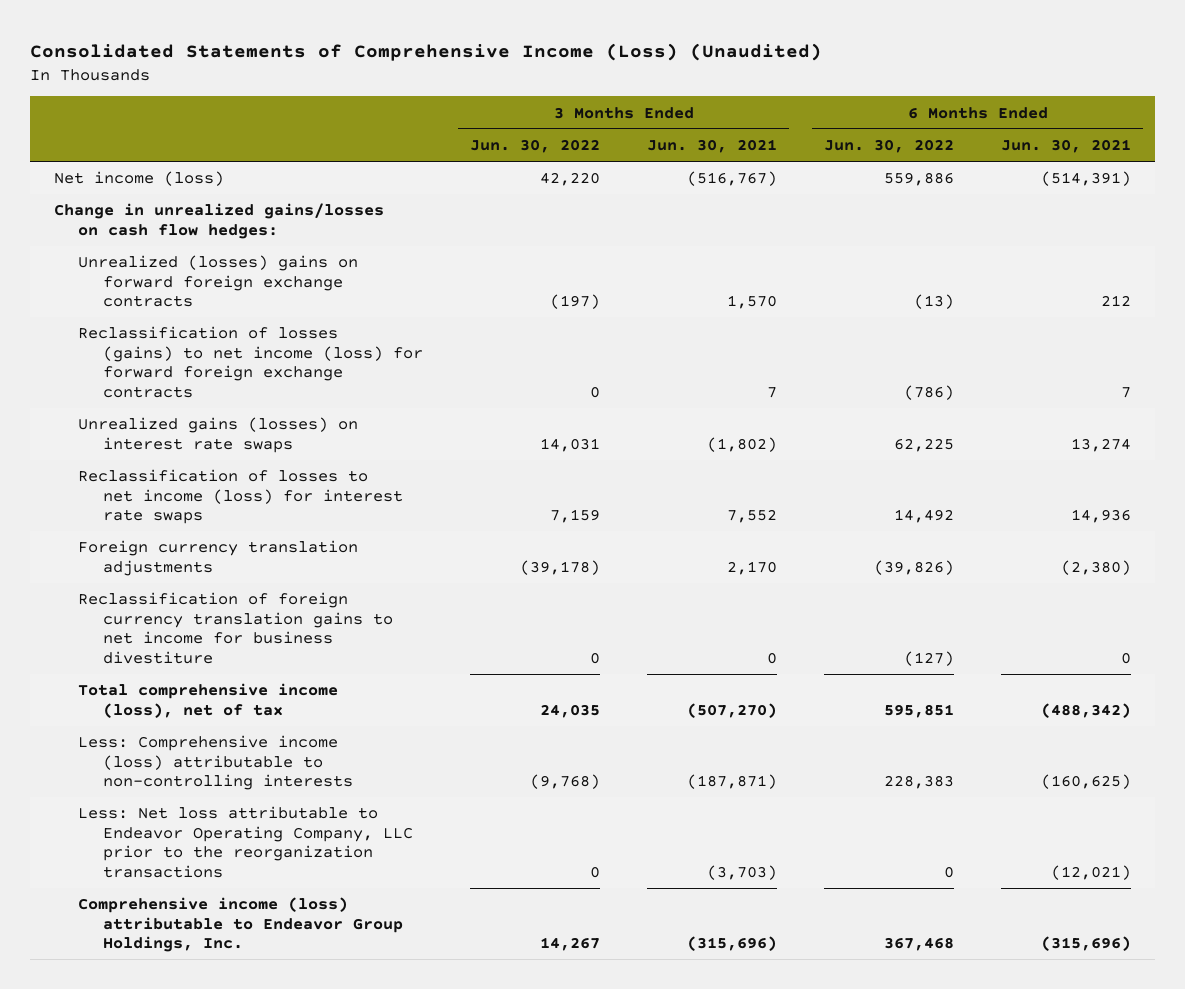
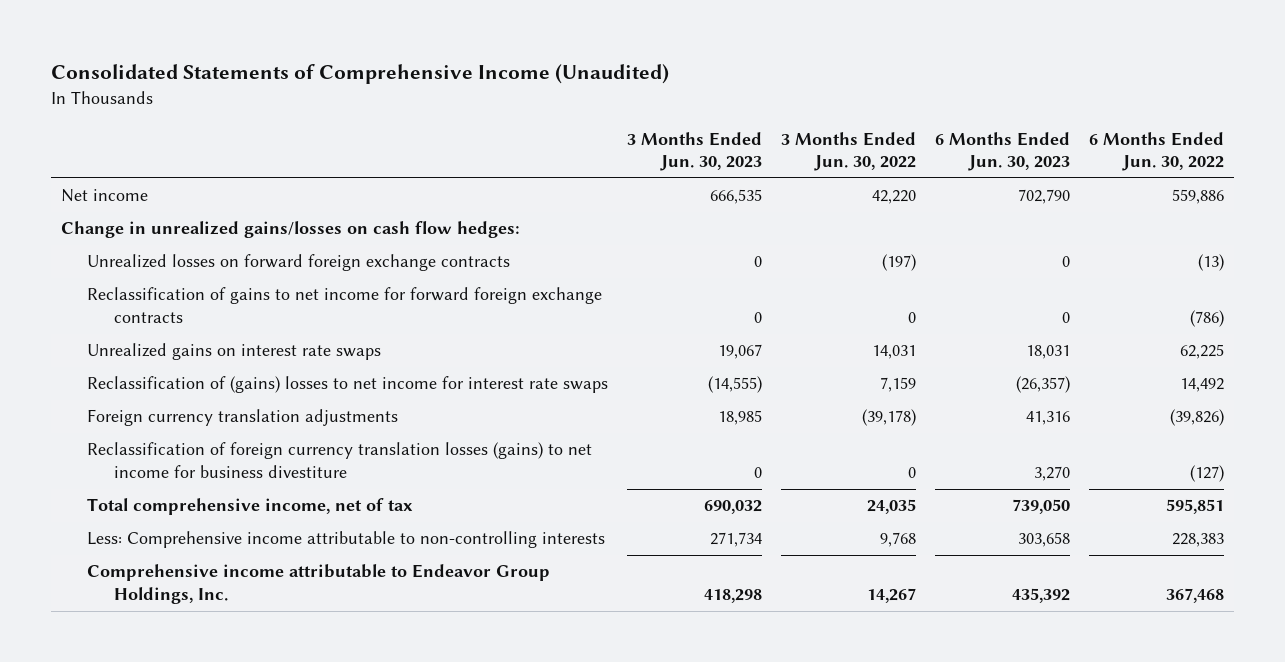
- Consolidated Statements of Comprehensive Income (Loss) (Unaudited)
+ Consolidated Statements of Comprehensive Income (Unaudited)
- | 3 Months Ended Jun. 30, 2022 | 3 Months Ended Jun. 30, 2021 | 6 Months Ended Jun. 30, 2022 | 6 Months Ended Jun. 30, 2021
+ | 3 Months Ended Jun. 30, 2023 | 3 Months Ended Jun. 30, 2022 | 6 Months Ended Jun. 30, 2023 | 6 Months Ended Jun. 30, 2022
- Net income (loss) | 42,220 | (516,767) | 559,886 | (514,391)
+ Net income | 666,535 | 42,220 | 702,790 | 559,886
- Unrealized (losses) gains on forward foreign exchange contracts | (197) | 1,570 | (13) | 212
- Reclassification of losses (gains) to net income (loss) for forward foreign exchange contracts | 0 | 7 | (786) | 7
- Unrealized gains (losses) on interest rate swaps | 14,031 | (1,802) | 62,225 | 13,274
- Reclassification of losses to net income (loss) for interest rate swaps | 7,159 | 7,552 | 14,492 | 14,936
+ Unrealized losses on forward foreign exchange contracts | 0 | (197) | 0 | (13)
+ Reclassification of gains to net income for forward foreign exchange contracts | 0 | 0 | 0 | (786)
+ Unrealized gains on interest rate swaps | 19,067 | 14,031 | 18,031 | 62,225
+ Reclassification of (gains) losses to net income for interest rate swaps | (14,555) | 7,159 | (26,357) | 14,492
- Reclassification of foreign currency translation gains to net income for business divestiture | 0 | 0 | (127) | 0
- Total comprehensive income (loss), net of tax | 24,035 | (507,270) | 595,851 | (488,342)
- Less: Comprehensive income (loss) attributable to non-controlling interests | (9,768) | (187,871) | 228,383 | (160,625)
- Less: Net loss attributable to Endeavor Operating Company, LLC prior to the reorganization transactions | 0 | (3,703) | 0 | (12,021)
- Comprehensive income (loss) attributable to Endeavor Group Holdings, Inc. | 14,267 | (315,696) | 367,468 | (315,696)
+ Reclassification of foreign currency translation losses (gains) to net income for business divestiture | 0 | 0 | 3,270 | (127)
+ Total comprehensive income, net of tax | 690,032 | 24,035 | 739,050 | 595,851
+ Less: Comprehensive income attributable to non-controlling interests | 271,734 | 9,768 | 303,658 | 228,383
+ Comprehensive income attributable to Endeavor Group Holdings, Inc. | 418,298 | 14,267 | 435,392 | 367,468

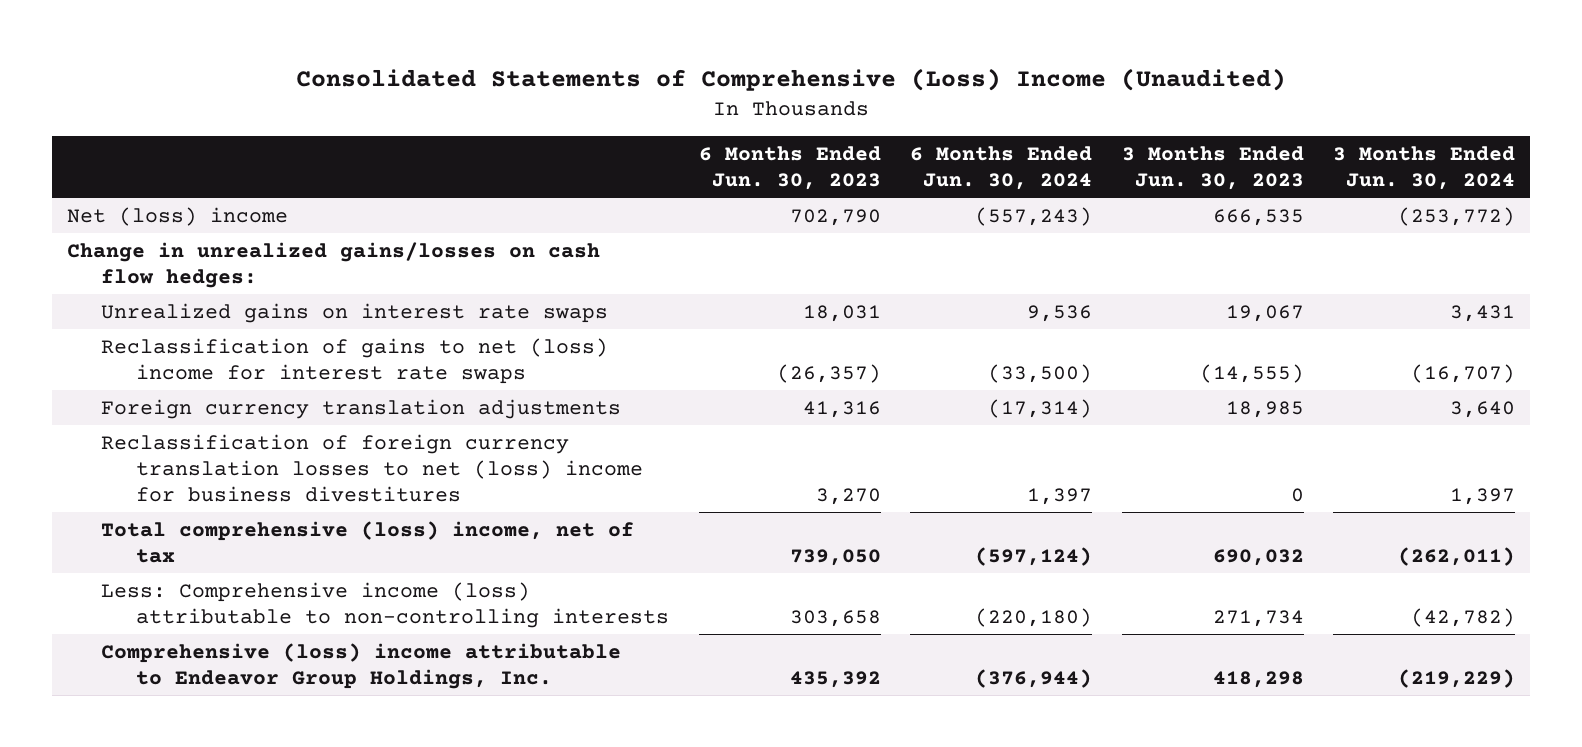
- Consolidated Statements of Comprehensive Income (Unaudited)
+ Consolidated Statements of Comprehensive (Loss) Income (Unaudited)
- | 3 Months Ended Jun. 30, 2023 | 3 Months Ended Jun. 30, 2022 | 6 Months Ended Jun. 30, 2023 | 6 Months Ended Jun. 30, 2022
+ | 6 Months Ended Jun. 30, 2023 | 6 Months Ended Jun. 30, 2024 | 3 Months Ended Jun. 30, 2023 | 3 Months Ended Jun. 30, 2024
- Net income | 666,535 | 42,220 | 702,790 | 559,886
+ Net (loss) income | 702,790 | (557,243) | 666,535 | (253,772)
- Unrealized losses on forward foreign exchange contracts | 0 | (197) | 0 | (13)
- Reclassification of gains to net income for forward foreign exchange contracts | 0 | 0 | 0 | (786)
- Reclassification of (gains) losses to net income for interest rate swaps | (14,555) | 7,159 | (26,357) | 14,492
+ Reclassification of gains to net (loss) income for interest rate swaps | (26,357) | (33,500) | (14,555) | (16,707)
- Reclassification of foreign currency translation losses (gains) to net income for business divestiture | 0 | 0 | 3,270 | (127)
- Total comprehensive income, net of tax | 690,032 | 24,035 | 739,050 | 595,851
- Less: Comprehensive income attributable to non-controlling interests | 271,734 | 9,768 | 303,658 | 228,383
- Comprehensive income attributable to Endeavor Group Holdings, Inc. | 418,298 | 14,267 | 435,392 | 367,468
+ Reclassification of foreign currency translation losses to net (loss) income for business divestitures | 3,270 | 1,397 | 0 | 1,397
+ Total comprehensive (loss) income, net of tax | 739,050 | (597,124) | 690,032 | (262,011)
+ Less: Comprehensive income (loss) attributable to non-controlling interests | 303,658 | (220,180) | 271,734 | (42,782)
+ Comprehensive (loss) income attributable to Endeavor Group Holdings, Inc. | 435,392 | (376,944) | 418,298 | (219,229)

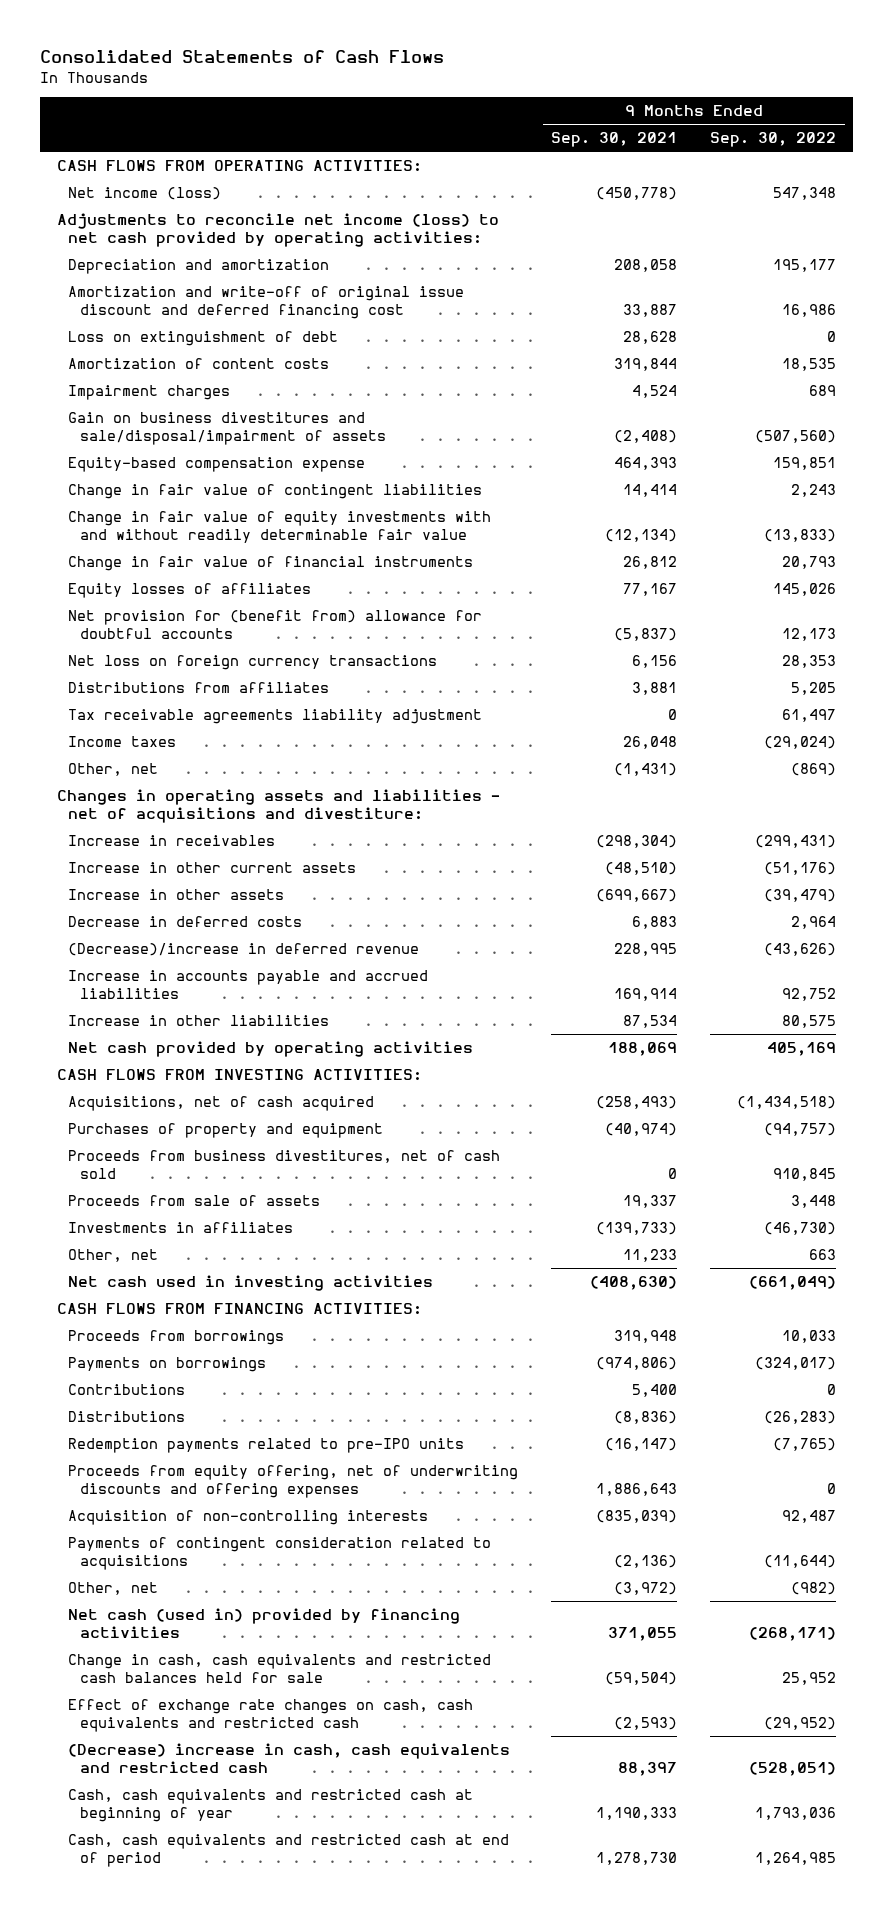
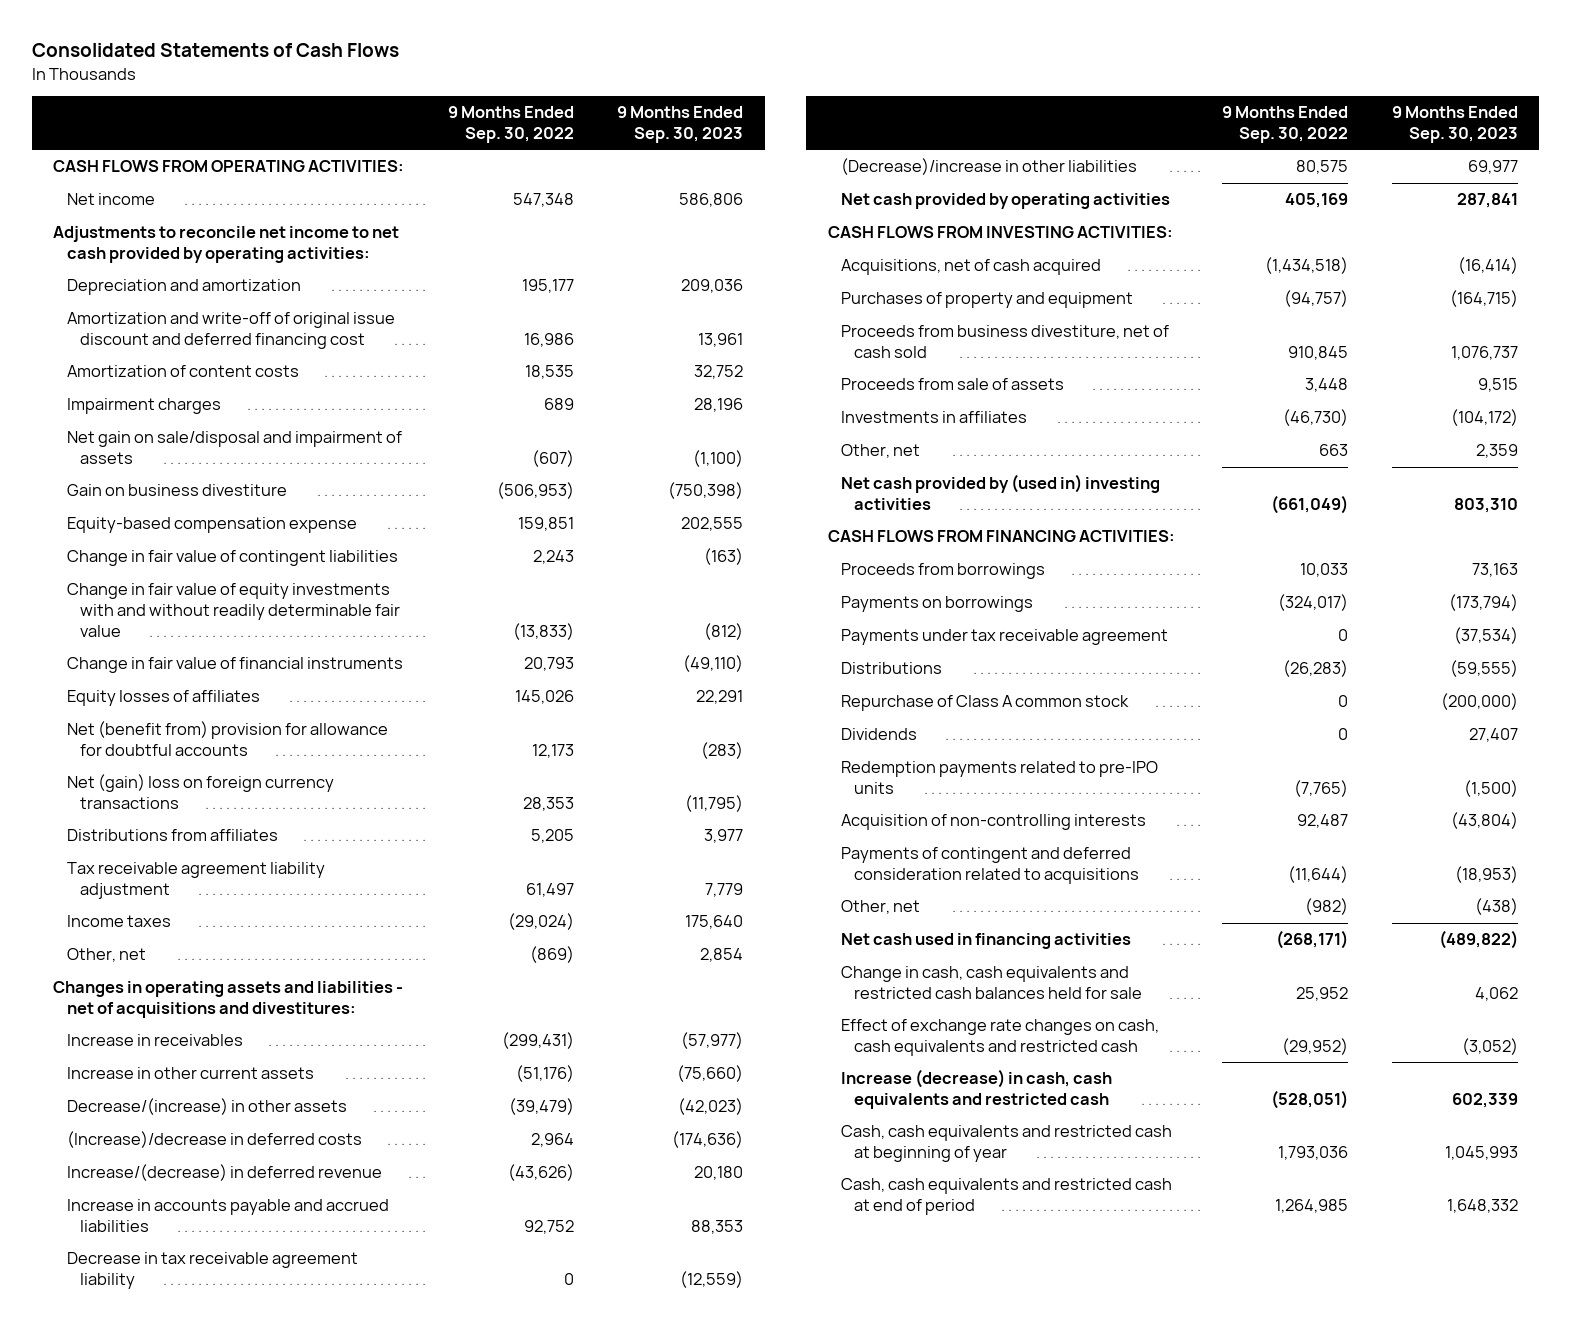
- | 9 Months Ended Sep. 30, 2021 | 9 Months Ended Sep. 30, 2022
+ | 9 Months Ended Sep. 30, 2022 | 9 Months Ended Sep. 30, 2023
- Net income (loss) | (450,778) | 547,348
- Adjustments to reconcile net income (loss) to net cash provided by operating activities:
+ Net income | 547,348 | 586,806
+ Adjustments to reconcile net income to net cash provided by operating activities:
- Loss on extinguishment of debt | 28,628 | 0
- Gain on business divestitures and sale/disposal/impairment of assets | (2,408) | (507,560)
+ Net gain on sale/disposal and impairment of assets | (607) | (1,100)
+ Gain on business divestiture | (506,953) | (750,398)
- Net provision for (benefit from) allowance for doubtful accounts | (5,837) | 12,173
- Net loss on foreign currency transactions | 6,156 | 28,353
+ Net (benefit from) provision for allowance for doubtful accounts | 12,173 | (283)
+ Net (gain) loss on foreign currency transactions | 28,353 | (11,795)
- Tax receivable agreements liability adjustment | 0 | 61,497
+ Tax receivable agreement liability adjustment | 61,497 | 7,779
- Changes in operating assets and liabilities - net of acquisitions and divestiture:
+ Changes in operating assets and liabilities - net of acquisitions and divestitures:
- Increase in other assets | (699,667) | (39,479)
- Decrease in deferred costs | 6,883 | 2,964
- (Decrease)/increase in deferred revenue | 228,995 | (43,626)
+ Decrease/(increase) in other assets | (39,479) | (42,023)
+ (Increase)/decrease in deferred costs | 2,964 | (174,636)
+ Increase/(decrease) in deferred revenue | (43,626) | 20,180
- Increase in other liabilities | 87,534 | 80,575
+ Decrease in tax receivable agreement liability | 0 | (12,559)
+ (Decrease)/increase in other liabilities | 80,575 | 69,977
- Proceeds from business divestitures, net of cash sold | 0 | 910,845
+ Proceeds from business divestiture, net of cash sold | 910,845 | 1,076,737
- Net cash used in investing activities | (408,630) | (661,049)
+ Net cash provided by (used in) investing activities | (661,049) | 803,310
- Contributions | 5,400 | 0
+ Payments under tax receivable agreement | 0 | (37,534)
+ Repurchase of Class A common stock | 0 | (200,000)
+ Dividends | 0 | 27,407
- Proceeds from equity offering, net of underwriting discounts and offering expenses | 1,886,643 | 0
- Payments of contingent consideration related to acquisitions | (2,136) | (11,644)
+ Payments of contingent and deferred consideration related to acquisitions | (11,644) | (18,953)
- Net cash (used in) provided by financing activities | 371,055 | (268,171)
+ Net cash used in financing activities | (268,171) | (489,822)
- (Decrease) increase in cash, cash equivalents and restricted cash | 88,397 | (528,051)
+ Increase (decrease) in cash, cash equivalents and restricted cash | (528,051) | 602,339

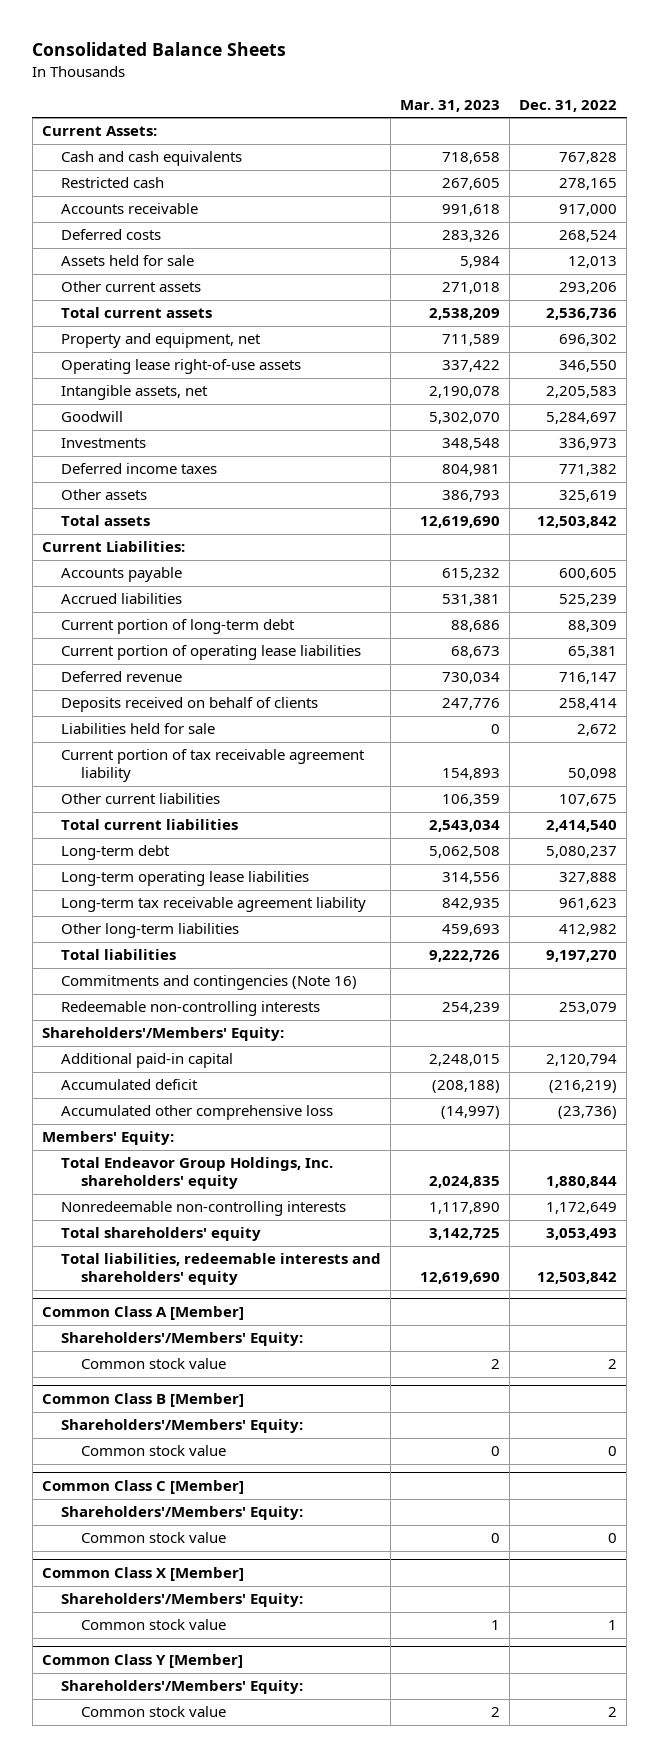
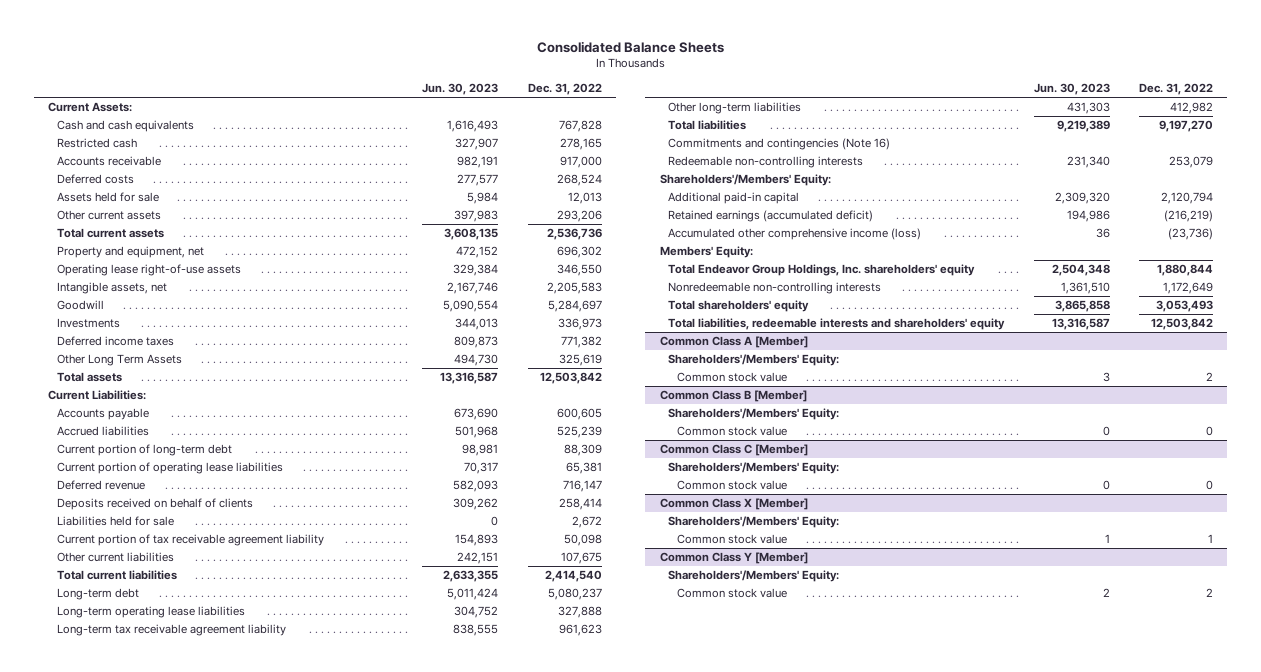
- | Mar. 31, 2023 | Dec. 31, 2022
+ | Jun. 30, 2023 | Dec. 31, 2022
- Other assets | 386,793 | 325,619
+ Other Long Term Assets | 494,730 | 325,619
- Accumulated deficit | (208,188) | (216,219)
- Accumulated other comprehensive loss | (14,997) | (23,736)
+ Retained earnings (accumulated deficit) | 194,986 | (216,219)
+ Accumulated other comprehensive income (loss) | 36 | (23,736)

